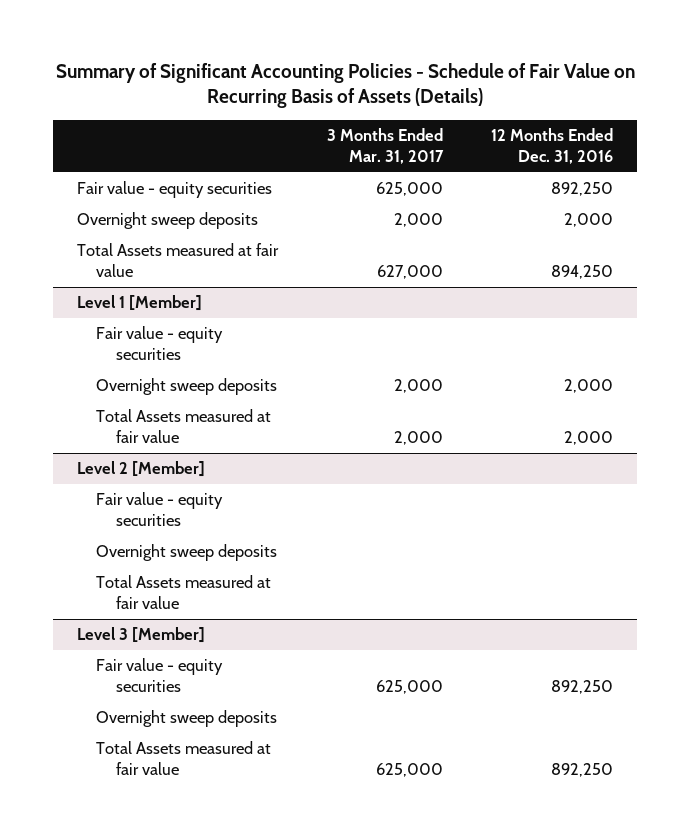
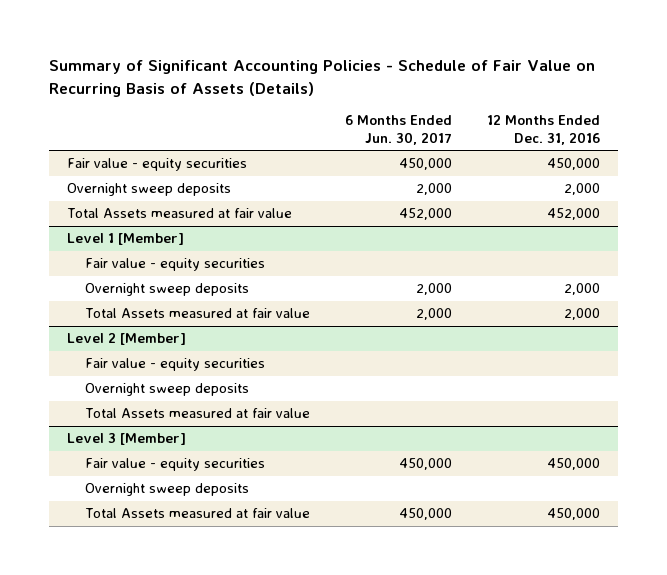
- | 3 Months Ended Mar. 31, 2017 | 12 Months Ended Dec. 31, 2016
+ | 6 Months Ended Jun. 30, 2017 | 12 Months Ended Dec. 31, 2016
- Fair value - equity securities | 625,000 | 892,250
+ Fair value - equity securities | 450,000 | 450,000
- Total Assets measured at fair value | 627,000 | 894,250
+ Total Assets measured at fair value | 452,000 | 452,000
@ Level 3 [Member]
- Fair value - equity securities | 625,000 | 892,250
+ Fair value - equity securities | 450,000 | 450,000
- Total Assets measured at fair value | 625,000 | 892,250
+ Total Assets measured at fair value | 450,000 | 450,000

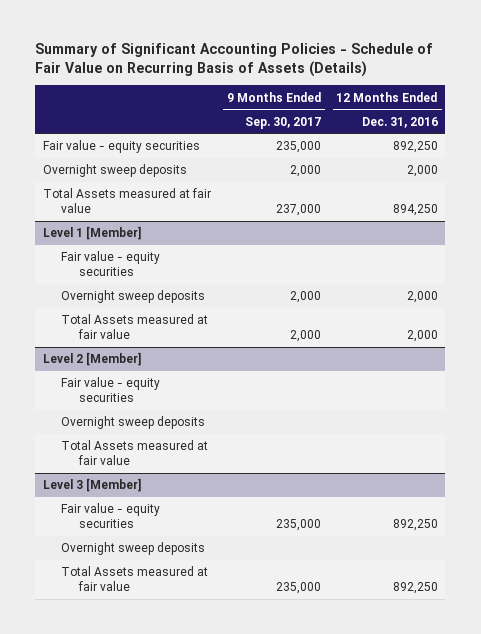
- | 6 Months Ended Jun. 30, 2017 | 12 Months Ended Dec. 31, 2016
+ | 9 Months Ended Sep. 30, 2017 | 12 Months Ended Dec. 31, 2016
- Fair value - equity securities | 450,000 | 450,000
+ Fair value - equity securities | 235,000 | 892,250
- Total Assets measured at fair value | 452,000 | 452,000
+ Total Assets measured at fair value | 237,000 | 894,250
@ Level 3 [Member]
- Fair value - equity securities | 450,000 | 450,000
+ Fair value - equity securities | 235,000 | 892,250
- Total Assets measured at fair value | 450,000 | 450,000
+ Total Assets measured at fair value | 235,000 | 892,250

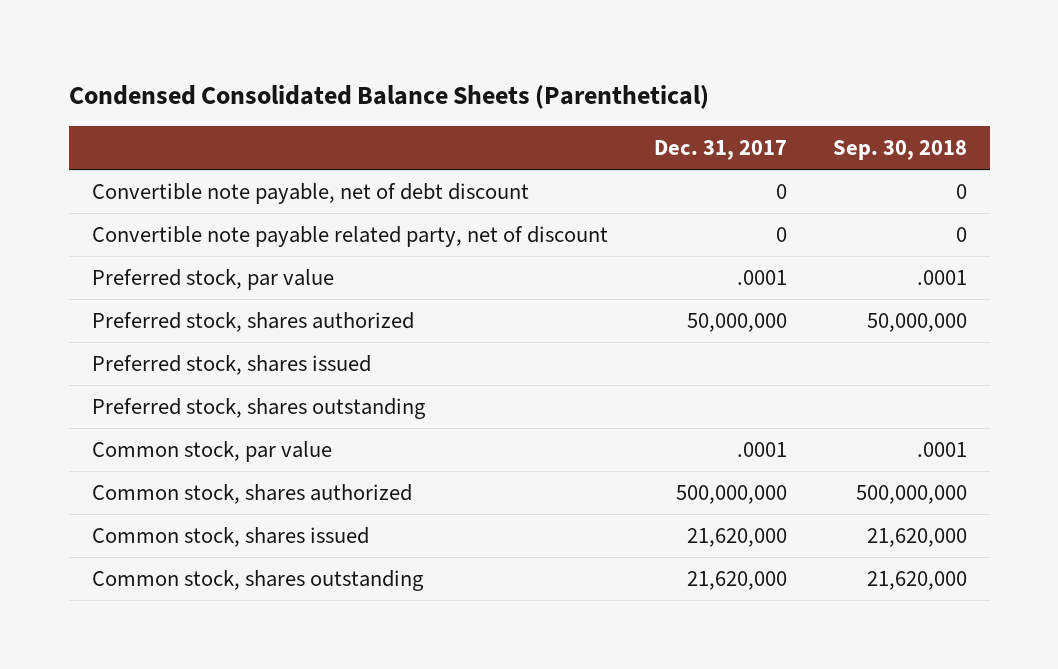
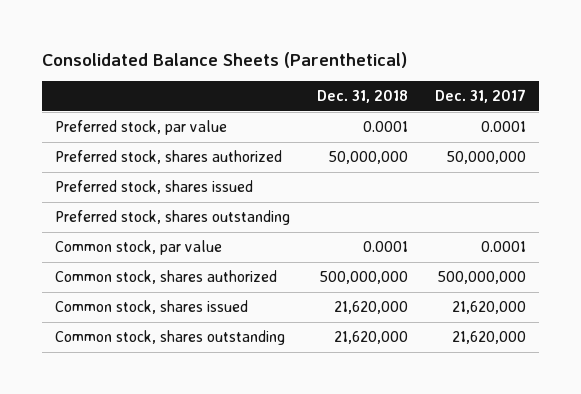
- Condensed Consolidated Balance Sheets (Parenthetical)
+ Consolidated Balance Sheets (Parenthetical)
- | Dec. 31, 2017 | Sep. 30, 2018
+ | Dec. 31, 2018 | Dec. 31, 2017
- Convertible note payable, net of debt discount | 0 | 0
- Convertible note payable related party, net of discount | 0 | 0
- Preferred stock, par value | .0001 | .0001
+ Preferred stock, par value | 0.0001 | 0.0001
- Common stock, par value | .0001 | .0001
+ Common stock, par value | 0.0001 | 0.0001

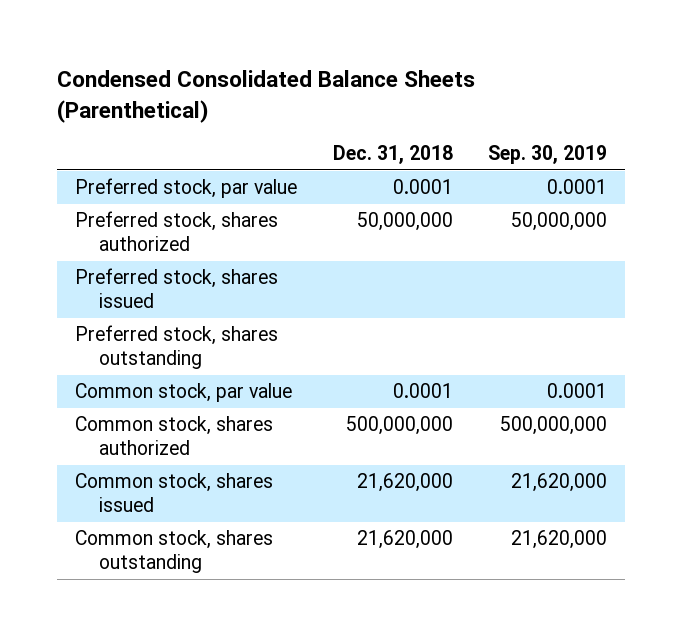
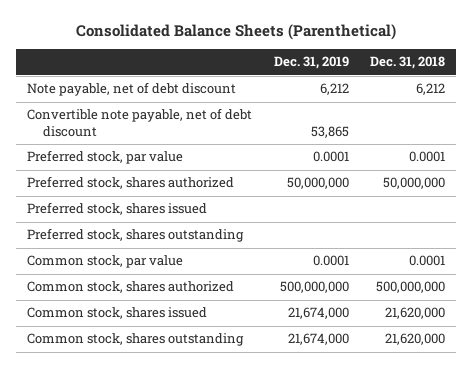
- Condensed Consolidated Balance Sheets (Parenthetical)
+ Consolidated Balance Sheets (Parenthetical)
- | Dec. 31, 2018 | Sep. 30, 2019
+ | Dec. 31, 2019 | Dec. 31, 2018
+ Note payable, net of debt discount | 6,212 | 6,212
+ Convertible note payable, net of debt discount | 53,865 |

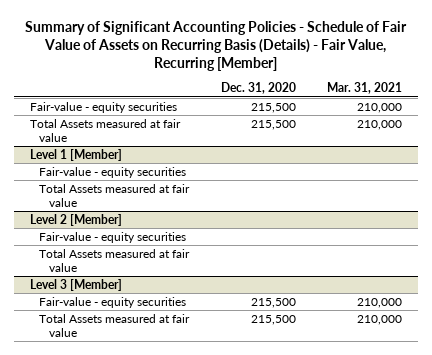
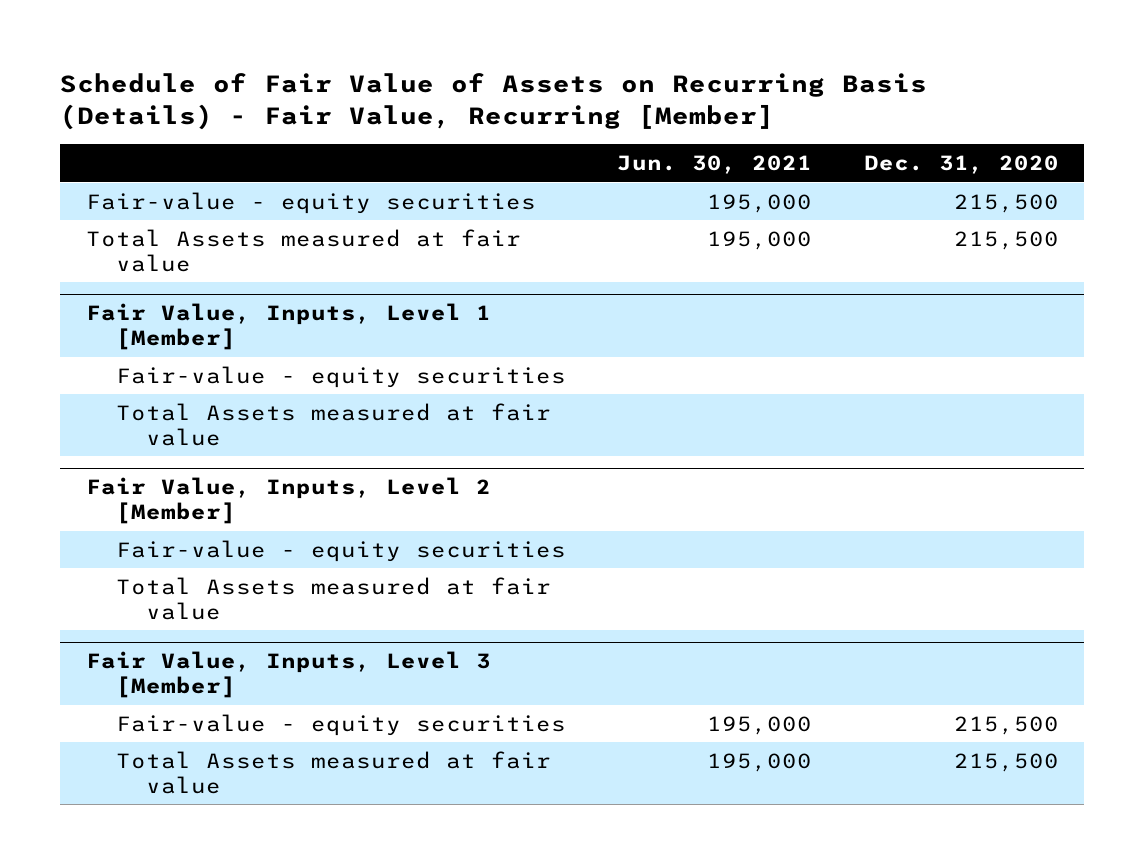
- Summary of Significant Accounting Policies - Schedule of Fair Value of Assets on Recurring Basis (Details) - Fair Value, Recurring [Member]
+ Schedule of Fair Value of Assets on Recurring Basis (Details) - Fair Value, Recurring [Member]
- | Dec. 31, 2020 | Mar. 31, 2021
+ | Jun. 30, 2021 | Dec. 31, 2020
- Level 1 [Member]
+ Fair Value, Inputs, Level 1 [Member]
- Level 2 [Member]
+ Fair Value, Inputs, Level 2 [Member]
- Level 3 [Member]
+ Fair Value, Inputs, Level 3 [Member]

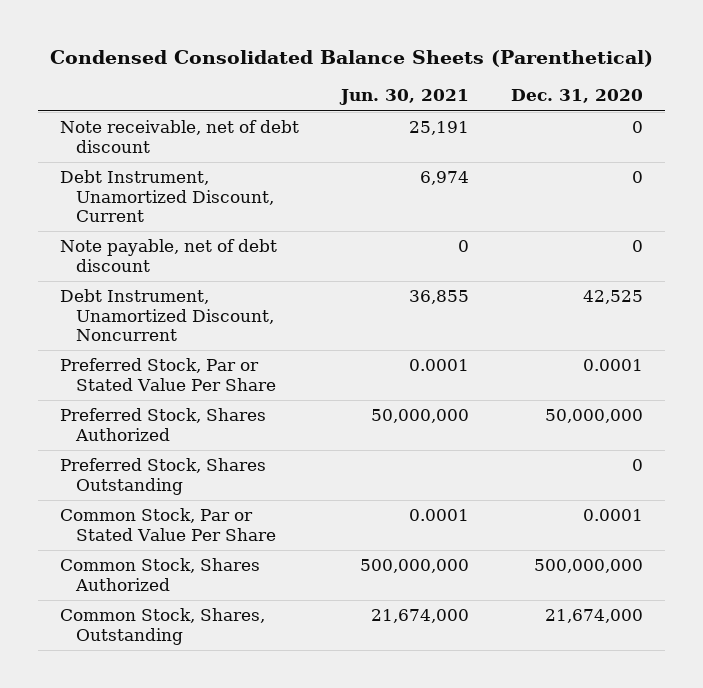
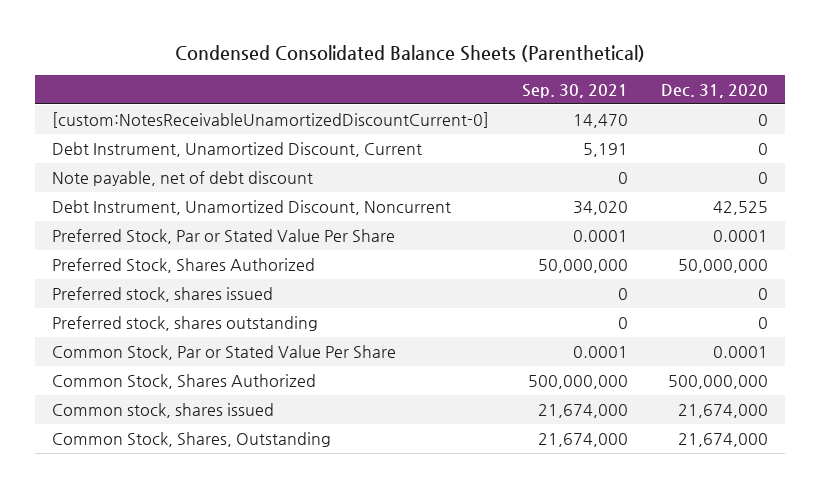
- | Jun. 30, 2021 | Dec. 31, 2020
+ | Sep. 30, 2021 | Dec. 31, 2020
- Note receivable, net of debt discount | 25,191 | 0
+ [custom:NotesReceivableUnamortizedDiscountCurrent-0] | 14,470 | 0
- Preferred Stock, Shares Outstanding | | 0
+ Preferred stock, shares issued | 0 | 0
+ Preferred stock, shares outstanding | 0 | 0
+ Common stock, shares issued | 21,674,000 | 21,674,000

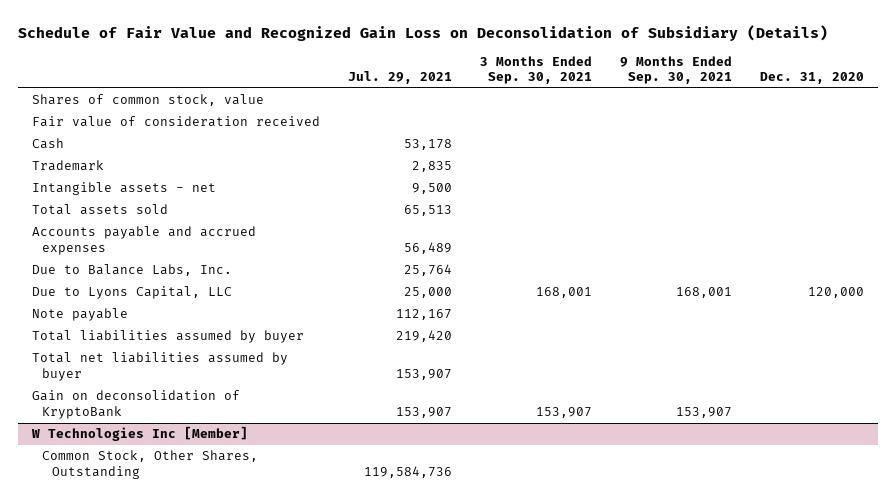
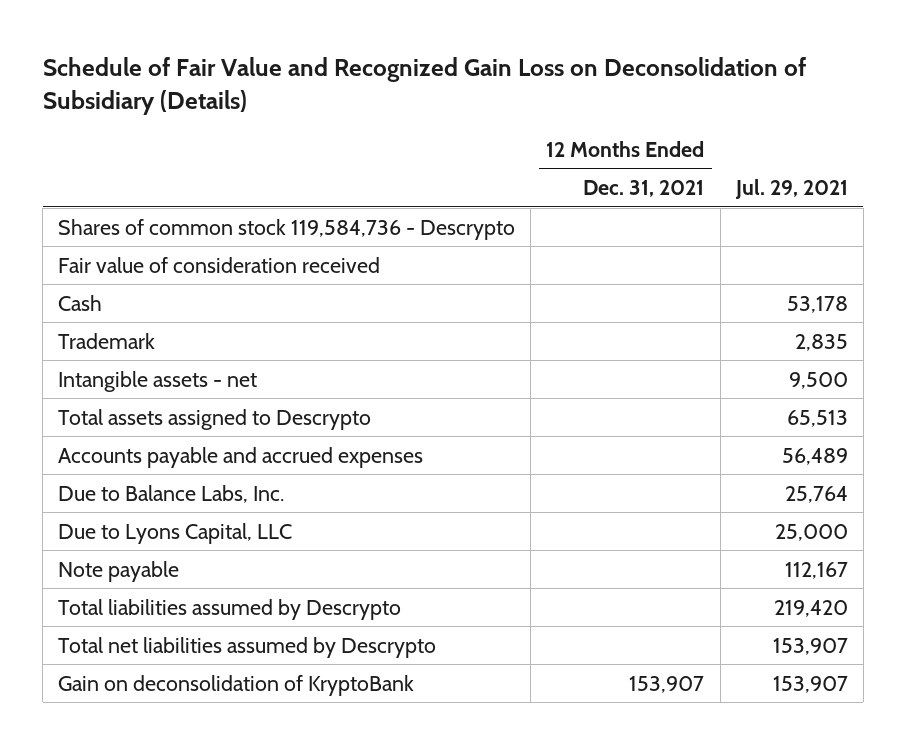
- | Jul. 29, 2021 | 3 Months Ended Sep. 30, 2021 | 9 Months Ended Sep. 30, 2021 | Dec. 31, 2020
+ | 12 Months Ended Dec. 31, 2021 | Jul. 29, 2021
- Shares of common stock, value
+ Shares of common stock 119,584,736 - Descrypto
- Total assets sold | 65,513 | | |
+ Total assets assigned to Descrypto | | 65,513
- Total liabilities assumed by buyer | 219,420 | | |
- Total net liabilities assumed by buyer | 153,907 | | |
+ Total liabilities assumed by Descrypto | | 219,420
+ Total net liabilities assumed by Descrypto | | 153,907
- W Technologies Inc [Member]
- Common Stock, Other Shares, Outstanding | 119,584,736 | | |

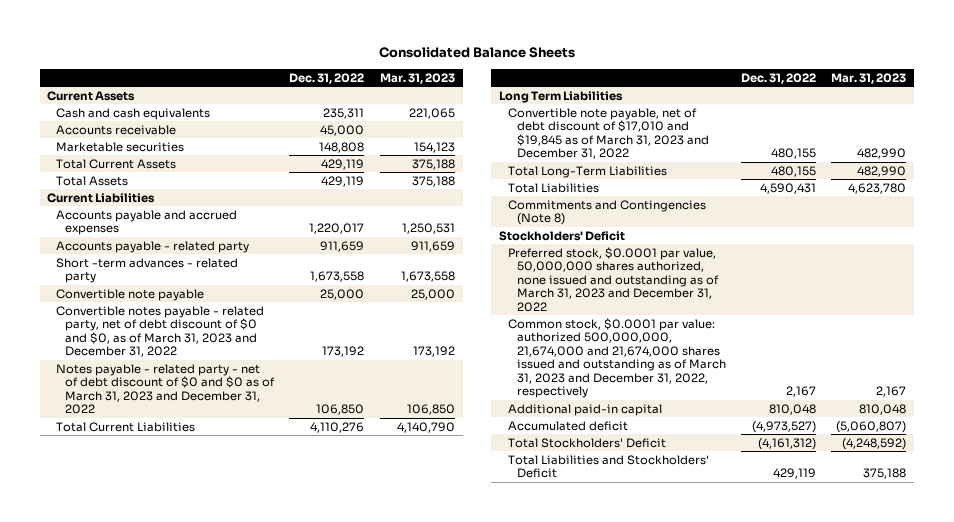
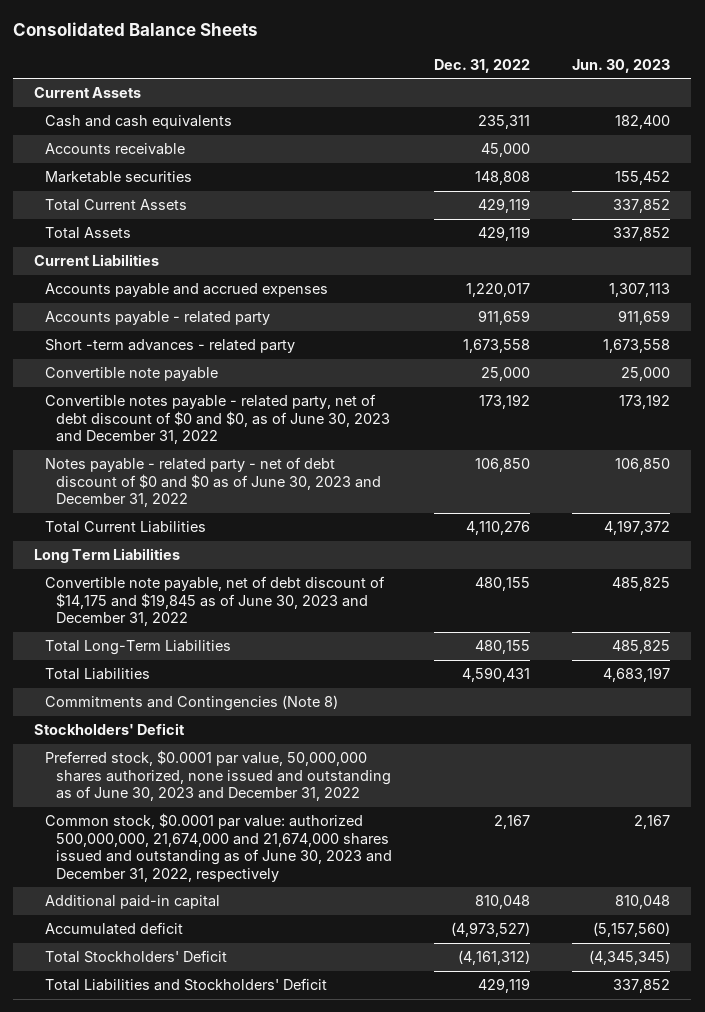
- | Dec. 31, 2022 | Mar. 31, 2023
+ | Dec. 31, 2022 | Jun. 30, 2023
- Convertible notes payable - related party, net of debt discount of $0 and $0, as of March 31, 2023 and December 31, 2022 | 173,192 | 173,192
- Notes payable - related party - net of debt discount of $0 and $0 as of March 31, 2023 and December 31, 2022 | 106,850 | 106,850
+ Convertible notes payable - related party, net of debt discount of $0 and $0, as of June 30, 2023 and December 31, 2022 | 173,192 | 173,192
+ Notes payable - related party - net of debt discount of $0 and $0 as of June 30, 2023 and December 31, 2022 | 106,850 | 106,850
- Convertible note payable, net of debt discount of $17,010 and $19,845 as of March 31, 2023 and December 31, 2022 | 480,155 | 482,990
+ Convertible note payable, net of debt discount of $14,175 and $19,845 as of June 30, 2023 and December 31, 2022 | 480,155 | 485,825
- Preferred stock, $0.0001 par value, 50,000,000 shares authorized, none issued and outstanding as of March 31, 2023 and December 31, 2022
- Common stock, $0.0001 par value: authorized 500,000,000, 21,674,000 and 21,674,000 shares issued and outstanding as of March 31, 2023 and December 31, 2022, respectively | 2,167 | 2,167
+ Preferred stock, $0.0001 par value, 50,000,000 shares authorized, none issued and outstanding as of June 30, 2023 and December 31, 2022
+ Common stock, $0.0001 par value: authorized 500,000,000, 21,674,000 and 21,674,000 shares issued and outstanding as of June 30, 2023 and December 31, 2022, respectively | 2,167 | 2,167

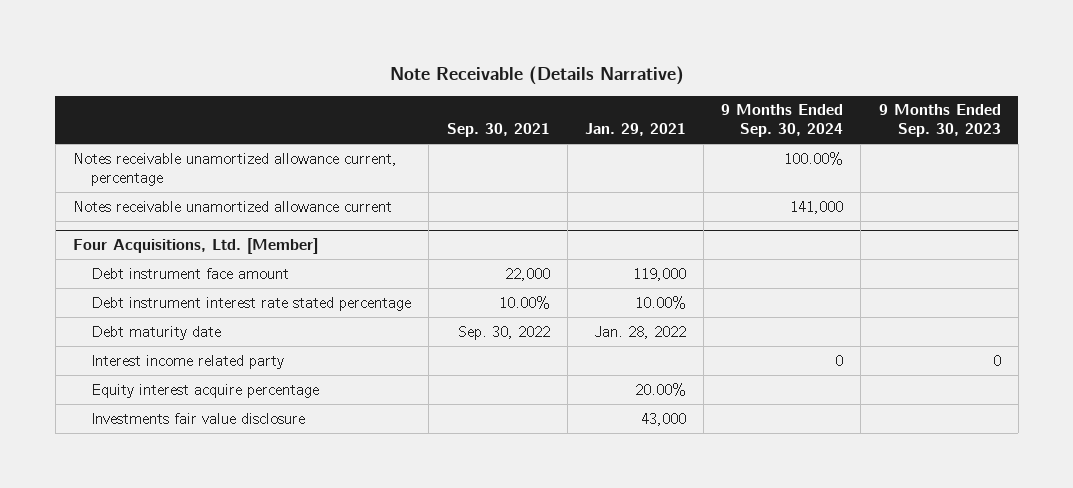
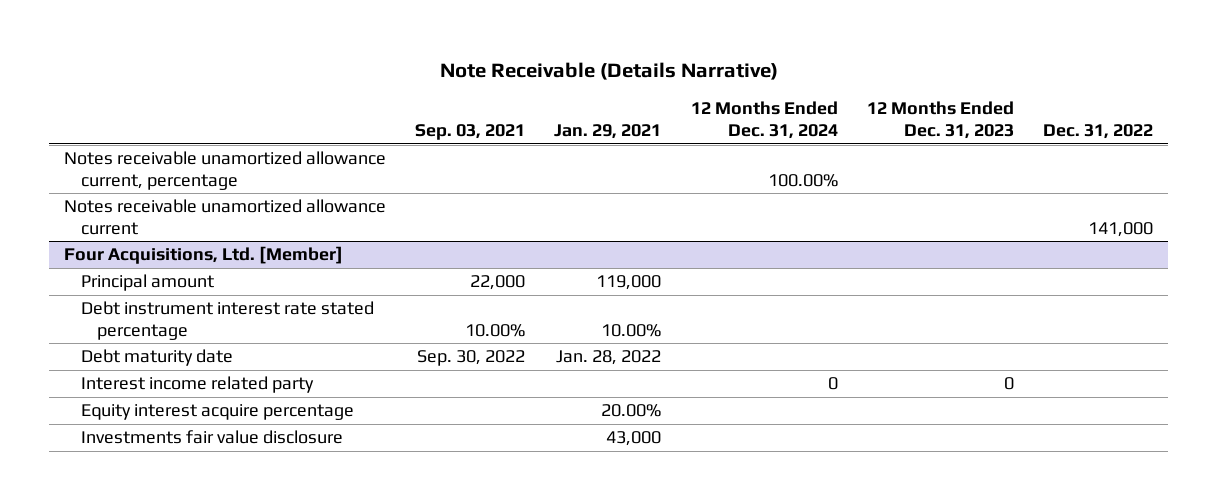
- | Sep. 30, 2021 | Jan. 29, 2021 | 9 Months Ended Sep. 30, 2024 | 9 Months Ended Sep. 30, 2023
+ | Sep. 03, 2021 | Jan. 29, 2021 | 12 Months Ended Dec. 31, 2024 | 12 Months Ended Dec. 31, 2023 | Dec. 31, 2022
@ Four Acquisitions, Ltd. [Member]
- Debt instrument face amount | 22,000 | 119,000 | |
+ Principal amount | 22,000 | 119,000 | | |

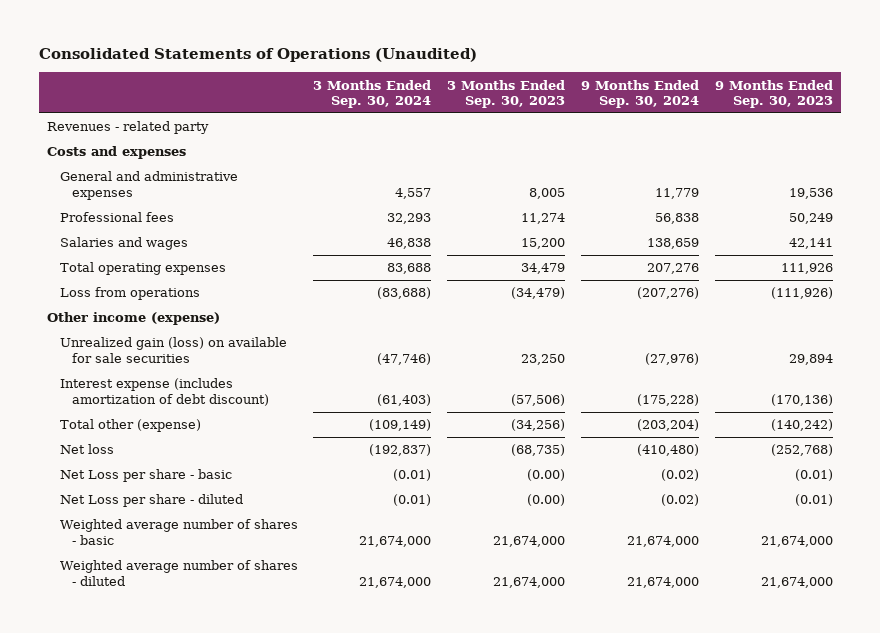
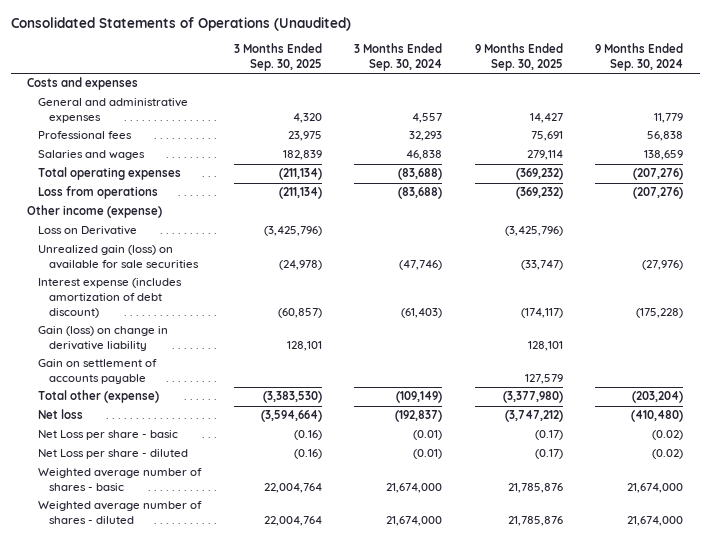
- | 3 Months Ended Sep. 30, 2024 | 3 Months Ended Sep. 30, 2023 | 9 Months Ended Sep. 30, 2024 | 9 Months Ended Sep. 30, 2023
+ | 3 Months Ended Sep. 30, 2025 | 3 Months Ended Sep. 30, 2024 | 9 Months Ended Sep. 30, 2025 | 9 Months Ended Sep. 30, 2024
- Revenues - related party
- Total operating expenses | 83,688 | 34,479 | 207,276 | 111,926
+ Total operating expenses | (211,134) | (83,688) | (369,232) | (207,276)
+ Loss on Derivative | (3,425,796) | | (3,425,796) |
+ Gain (loss) on change in derivative liability | 128,101 | | 128,101 |
+ Gain on settlement of accounts payable | | | 127,579 |

